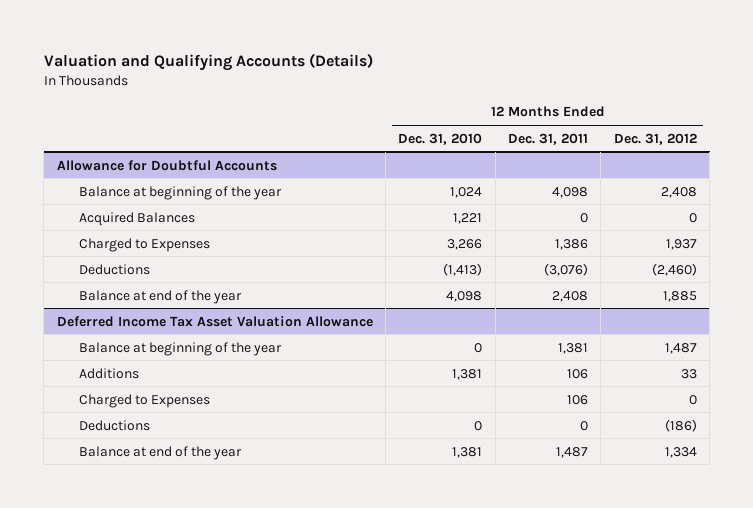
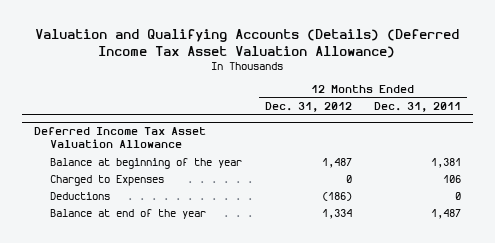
- Valuation and Qualifying Accounts (Details)
+ Valuation and Qualifying Accounts (Details) (Deferred Income Tax Asset Valuation Allowance)
- | 12 Months Ended Dec. 31, 2010 | 12 Months Ended Dec. 31, 2011 | 12 Months Ended Dec. 31, 2012
+ | 12 Months Ended Dec. 31, 2012 | 12 Months Ended Dec. 31, 2011
- Allowance for Doubtful Accounts
- Balance at beginning of the year | 1,024 | 4,098 | 2,408
- Acquired Balances | 1,221 | 0 | 0
- Charged to Expenses | 3,266 | 1,386 | 1,937
- Deductions | (1,413) | (3,076) | (2,460)
- Balance at end of the year | 4,098 | 2,408 | 1,885
@ Deferred Income Tax Asset Valuation Allowance
- Additions | 1,381 | 106 | 33

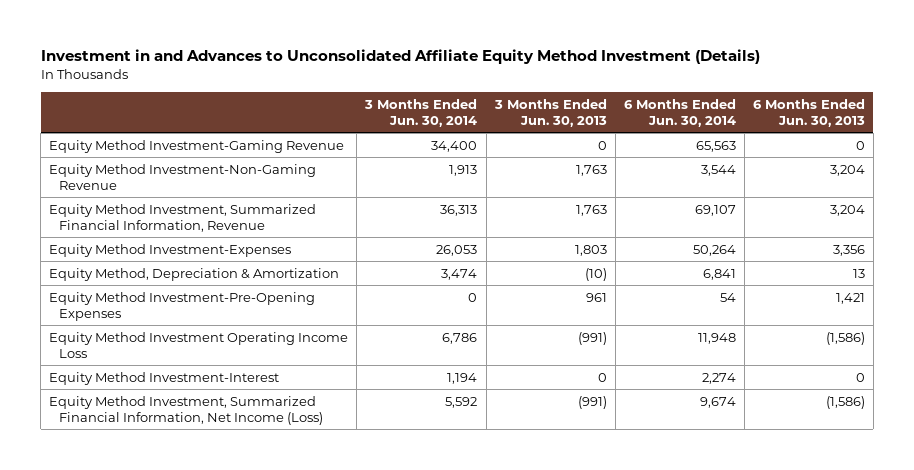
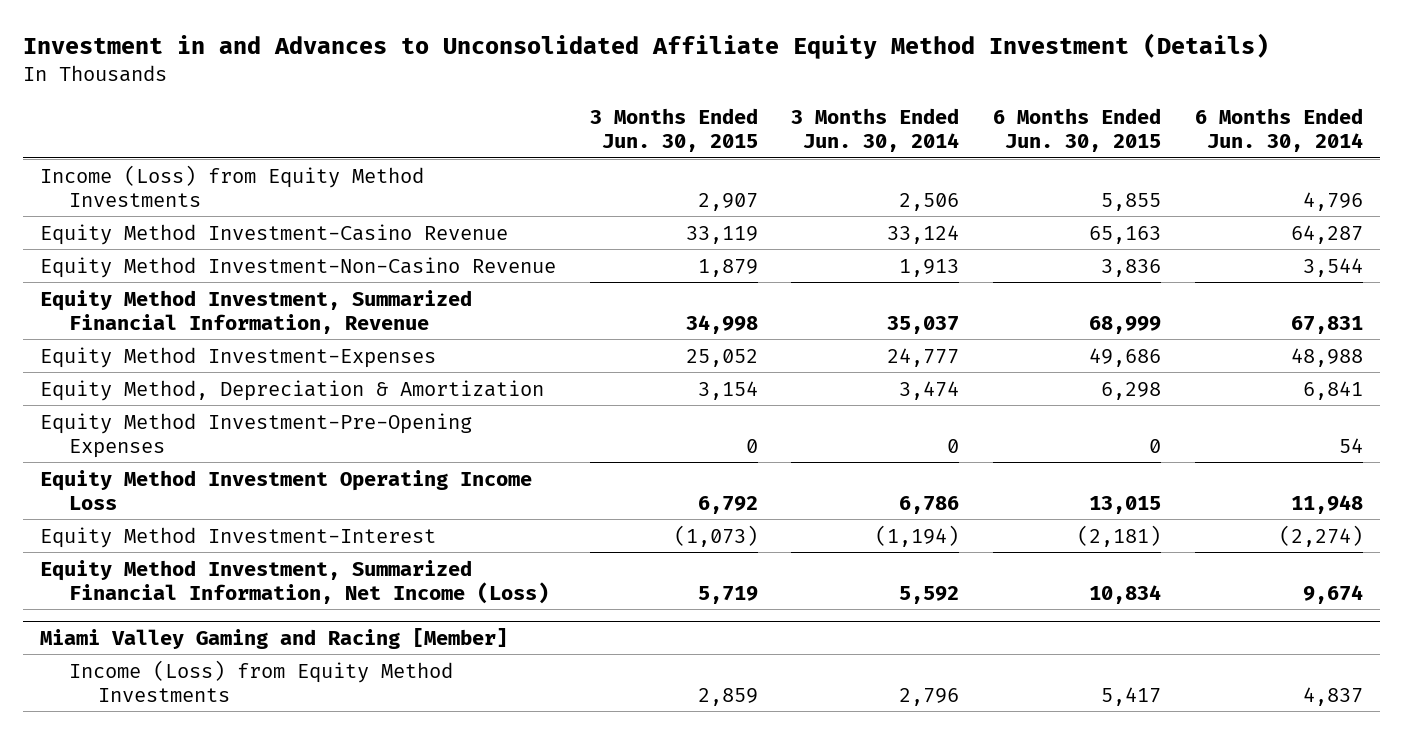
- | 3 Months Ended Jun. 30, 2014 | 3 Months Ended Jun. 30, 2013 | 6 Months Ended Jun. 30, 2014 | 6 Months Ended Jun. 30, 2013
+ | 3 Months Ended Jun. 30, 2015 | 3 Months Ended Jun. 30, 2014 | 6 Months Ended Jun. 30, 2015 | 6 Months Ended Jun. 30, 2014
- Equity Method Investment-Gaming Revenue | 34,400 | 0 | 65,563 | 0
- Equity Method Investment-Non-Gaming Revenue | 1,913 | 1,763 | 3,544 | 3,204
- Equity Method Investment, Summarized Financial Information, Revenue | 36,313 | 1,763 | 69,107 | 3,204
- Equity Method Investment-Expenses | 26,053 | 1,803 | 50,264 | 3,356
+ Income (Loss) from Equity Method Investments | 2,907 | 2,506 | 5,855 | 4,796
+ Equity Method Investment-Casino Revenue | 33,119 | 33,124 | 65,163 | 64,287
+ Equity Method Investment-Non-Casino Revenue | 1,879 | 1,913 | 3,836 | 3,544
+ Equity Method Investment, Summarized Financial Information, Revenue | 34,998 | 35,037 | 68,999 | 67,831
+ Equity Method Investment-Expenses | 25,052 | 24,777 | 49,686 | 48,988
- Equity Method Investment-Interest | 1,194 | 0 | 2,274 | 0
+ Equity Method Investment-Interest | (1,073) | (1,194) | (2,181) | (2,274)
+ Miami Valley Gaming and Racing [Member]
+ Income (Loss) from Equity Method Investments | 2,859 | 2,796 | 5,417 | 4,837

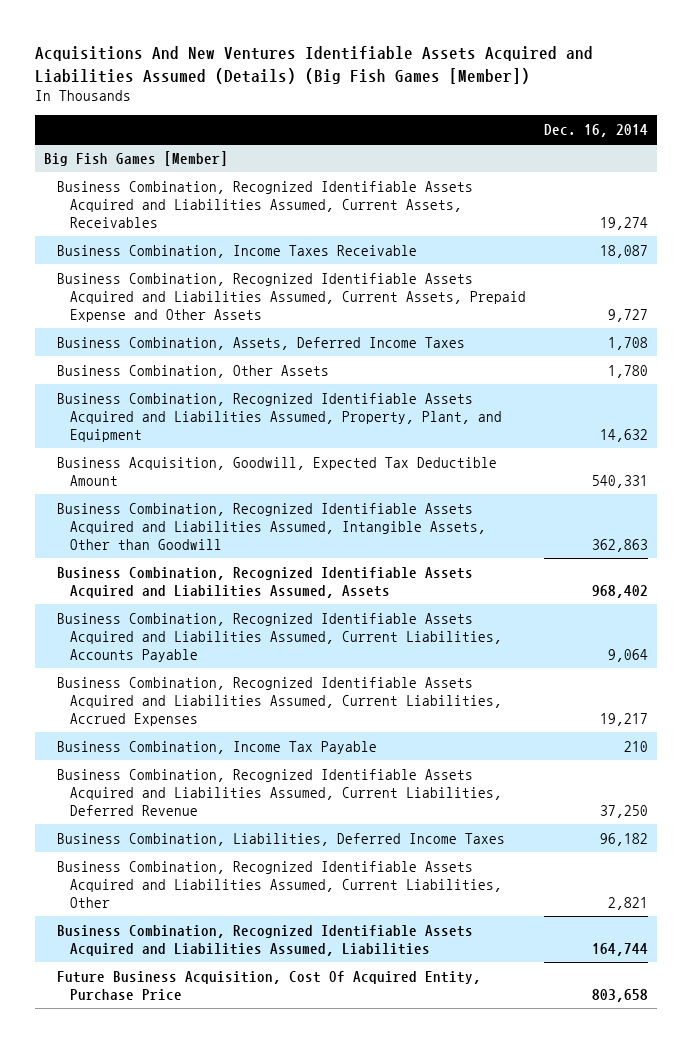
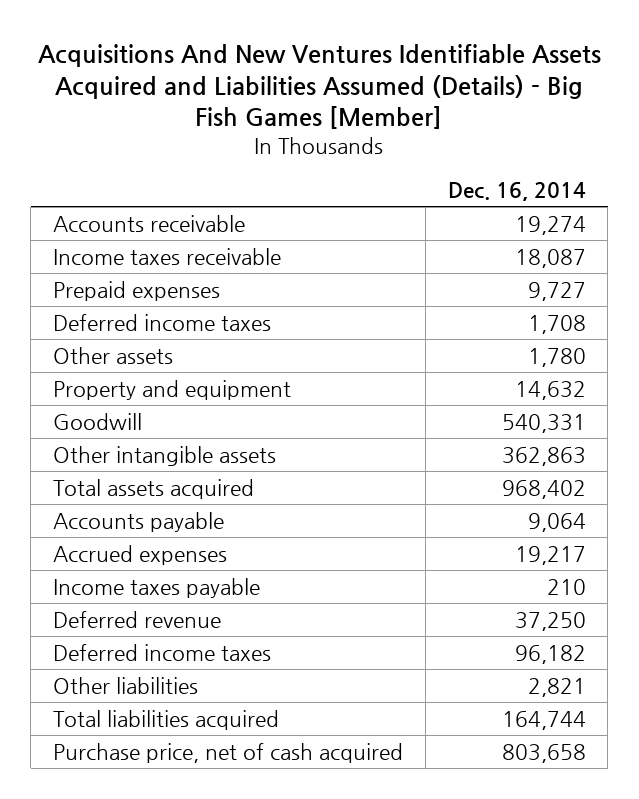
- Acquisitions And New Ventures Identifiable Assets Acquired and Liabilities Assumed (Details) (Big Fish Games [Member])
+ Acquisitions And New Ventures Identifiable Assets Acquired and Liabilities Assumed (Details) - Big Fish Games [Member]
- Big Fish Games [Member]
- Business Combination, Recognized Identifiable Assets Acquired and Liabilities Assumed, Current Assets, Receivables | 19,274
- Business Combination, Income Taxes Receivable | 18,087
- Business Combination, Recognized Identifiable Assets Acquired and Liabilities Assumed, Current Assets, Prepaid Expense and Other Assets | 9,727
- Business Combination, Assets, Deferred Income Taxes | 1,708
- Business Combination, Other Assets | 1,780
- Business Combination, Recognized Identifiable Assets Acquired and Liabilities Assumed, Property, Plant, and Equipment | 14,632
- Business Acquisition, Goodwill, Expected Tax Deductible Amount | 540,331
- Business Combination, Recognized Identifiable Assets Acquired and Liabilities Assumed, Intangible Assets, Other than Goodwill | 362,863
- Business Combination, Recognized Identifiable Assets Acquired and Liabilities Assumed, Assets | 968,402
- Business Combination, Recognized Identifiable Assets Acquired and Liabilities Assumed, Current Liabilities, Accounts Payable | 9,064
- Business Combination, Recognized Identifiable Assets Acquired and Liabilities Assumed, Current Liabilities, Accrued Expenses | 19,217
- Business Combination, Income Tax Payable | 210
- Business Combination, Recognized Identifiable Assets Acquired and Liabilities Assumed, Current Liabilities, Deferred Revenue | 37,250
- Business Combination, Liabilities, Deferred Income Taxes | 96,182
- Business Combination, Recognized Identifiable Assets Acquired and Liabilities Assumed, Current Liabilities, Other | 2,821
- Business Combination, Recognized Identifiable Assets Acquired and Liabilities Assumed, Liabilities | 164,744
- Future Business Acquisition, Cost Of Acquired Entity, Purchase Price | 803,658
+ Accounts receivable | 19,274
+ Income taxes receivable | 18,087
+ Prepaid expenses | 9,727
+ Deferred income taxes | 1,708
+ Other assets | 1,780
+ Property and equipment | 14,632
+ Goodwill | 540,331
+ Other intangible assets | 362,863
+ Total assets acquired | 968,402
+ Accounts payable | 9,064
+ Accrued expenses | 19,217
+ Income taxes payable | 210
+ Deferred revenue | 37,250
+ Deferred income taxes | 96,182
+ Other liabilities | 2,821
+ Total liabilities acquired | 164,744
+ Purchase price, net of cash acquired | 803,658

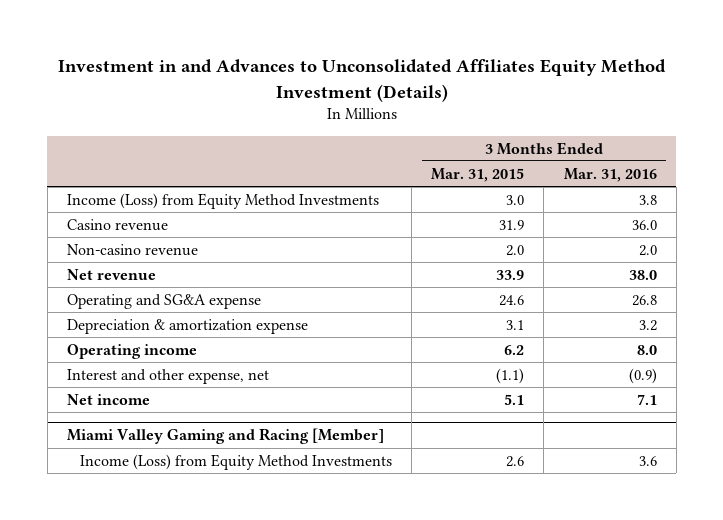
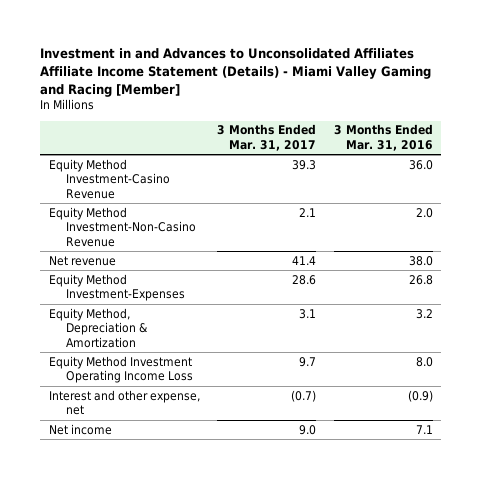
- Investment in and Advances to Unconsolidated Affiliates Equity Method Investment (Details)
+ Investment in and Advances to Unconsolidated Affiliates Affiliate Income Statement (Details) - Miami Valley Gaming and Racing [Member]
- | 3 Months Ended Mar. 31, 2015 | 3 Months Ended Mar. 31, 2016
+ | 3 Months Ended Mar. 31, 2017 | 3 Months Ended Mar. 31, 2016
- Income (Loss) from Equity Method Investments | 3.0 | 3.8
- Casino revenue | 31.9 | 36.0
- Non-casino revenue | 2.0 | 2.0
+ Equity Method Investment-Casino Revenue | 39.3 | 36.0
+ Equity Method Investment-Non-Casino Revenue | 2.1 | 2.0
- Operating and SG&A expense | 24.6 | 26.8
- Depreciation & amortization expense | 3.1 | 3.2
- Operating income | 6.2 | 8.0
+ Equity Method Investment-Expenses | 28.6 | 26.8
+ Equity Method, Depreciation & Amortization | 3.1 | 3.2
+ Equity Method Investment Operating Income Loss | 9.7 | 8.0
- Miami Valley Gaming and Racing [Member]
- Income (Loss) from Equity Method Investments | 2.6 | 3.6

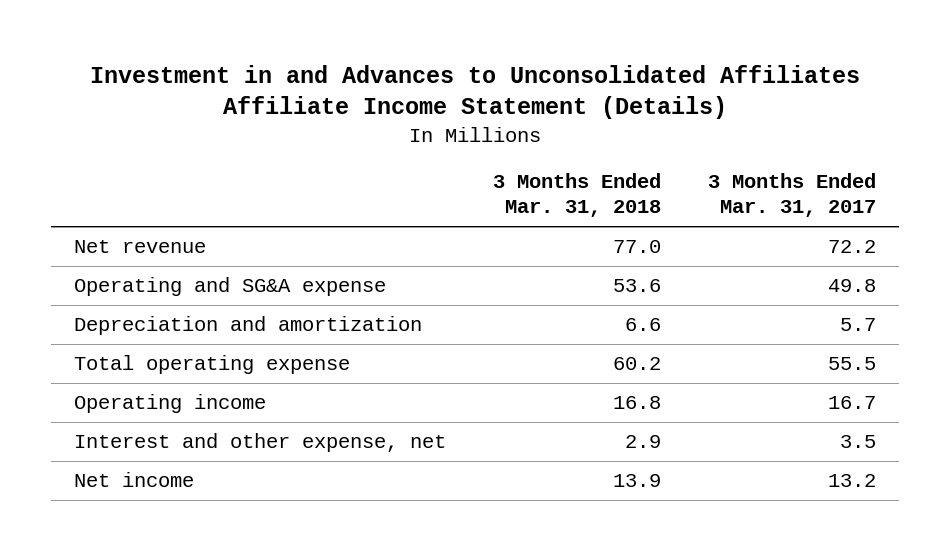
- Investment in and Advances to Unconsolidated Affiliates Affiliate Income Statement (Details) - Miami Valley Gaming and Racing [Member]
+ Investment in and Advances to Unconsolidated Affiliates Affiliate Income Statement (Details)
- | 3 Months Ended Mar. 31, 2017 | 3 Months Ended Mar. 31, 2016
+ | 3 Months Ended Mar. 31, 2018 | 3 Months Ended Mar. 31, 2017
- Equity Method Investment-Casino Revenue | 39.3 | 36.0
- Equity Method Investment-Non-Casino Revenue | 2.1 | 2.0
- Net revenue | 41.4 | 38.0
- Equity Method Investment-Expenses | 28.6 | 26.8
- Equity Method, Depreciation & Amortization | 3.1 | 3.2
- Equity Method Investment Operating Income Loss | 9.7 | 8.0
- Interest and other expense, net | (0.7) | (0.9)
- Net income | 9.0 | 7.1
+ Net revenue | 77.0 | 72.2
+ Operating and SG&A expense | 53.6 | 49.8
+ Depreciation and amortization | 6.6 | 5.7
+ Total operating expense | 60.2 | 55.5
+ Operating income | 16.8 | 16.7
+ Interest and other expense, net | 2.9 | 3.5
+ Net income | 13.9 | 13.2

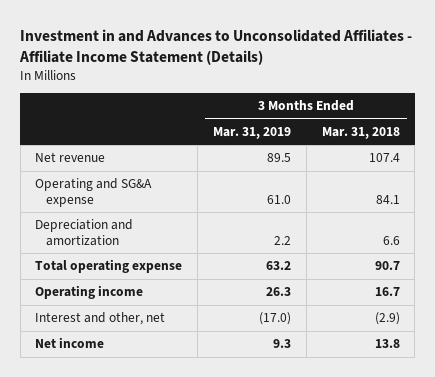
- Investment in and Advances to Unconsolidated Affiliates Affiliate Income Statement (Details)
+ Investment in and Advances to Unconsolidated Affiliates - Affiliate Income Statement (Details)
- | 3 Months Ended Mar. 31, 2018 | 3 Months Ended Mar. 31, 2017
+ | 3 Months Ended Mar. 31, 2019 | 3 Months Ended Mar. 31, 2018
- Net revenue | 77.0 | 72.2
- Operating and SG&A expense | 53.6 | 49.8
+ Net revenue | 89.5 | 107.4
+ Operating and SG&A expense | 61.0 | 84.1
- Total operating expense | 60.2 | 55.5
- Operating income | 16.8 | 16.7
- Interest and other expense, net | 2.9 | 3.5
- Net income | 13.9 | 13.2
+ Total operating expense | 63.2 | 90.7
+ Operating income | 26.3 | 16.7
+ Interest and other, net | (17.0) | (2.9)
+ Net income | 9.3 | 13.8

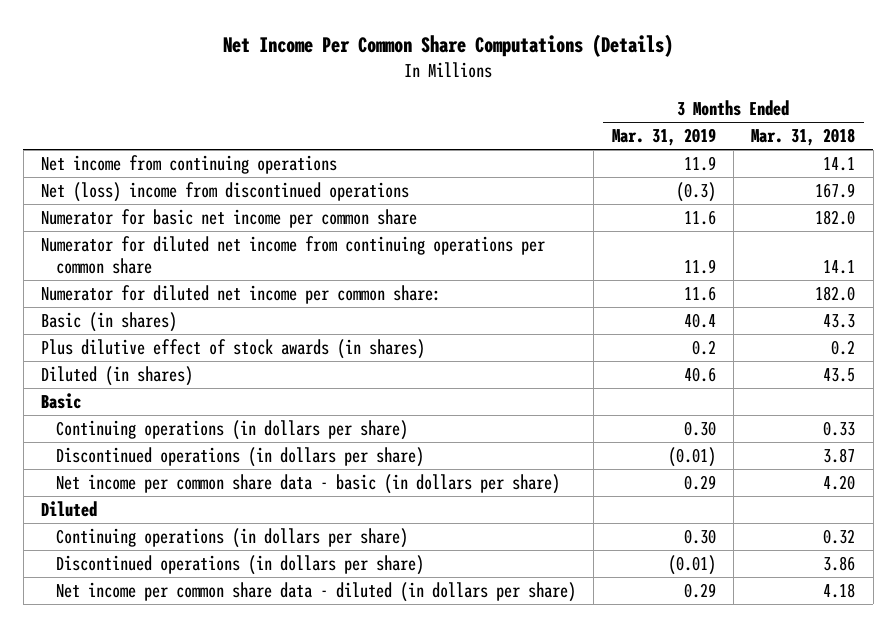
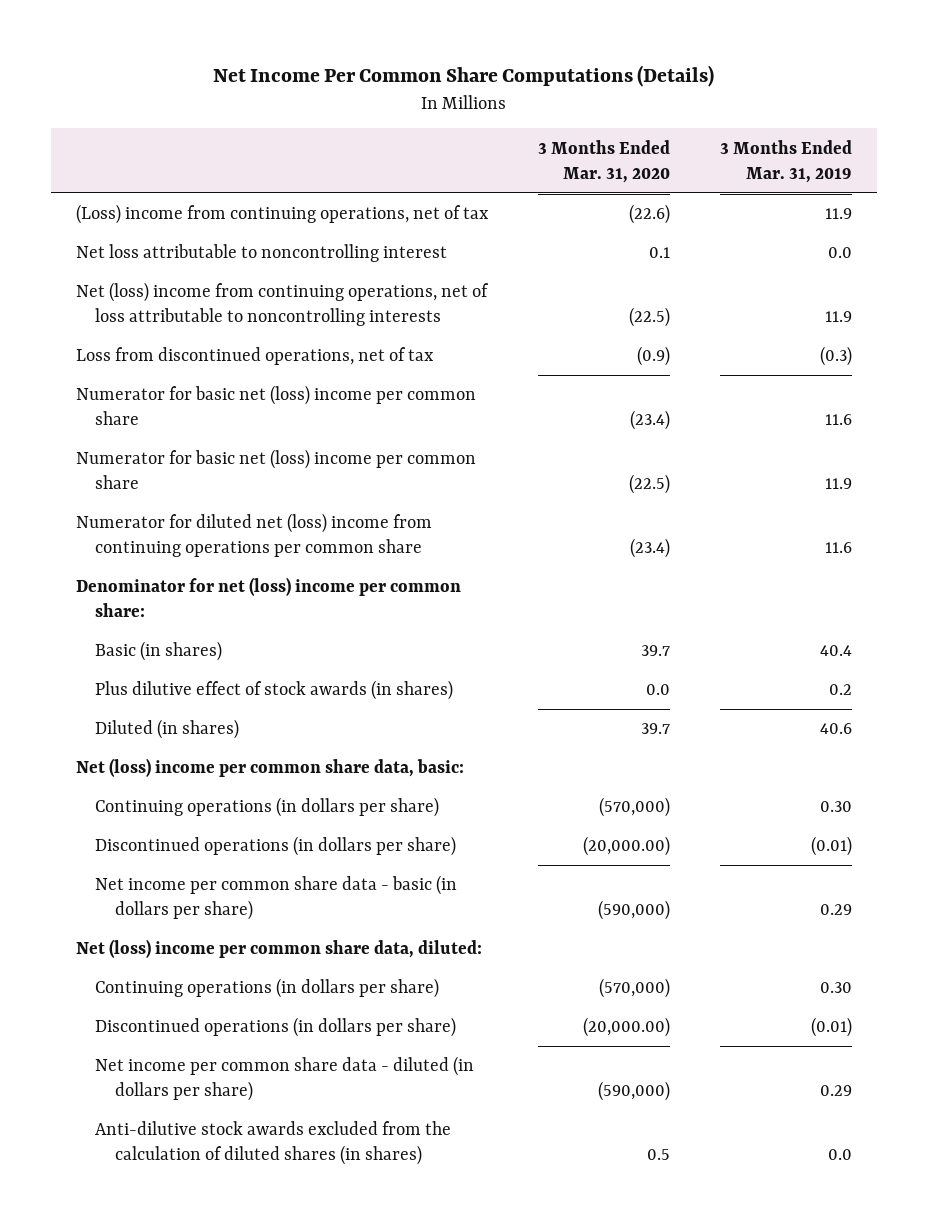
- | 3 Months Ended Mar. 31, 2019 | 3 Months Ended Mar. 31, 2018
+ | 3 Months Ended Mar. 31, 2020 | 3 Months Ended Mar. 31, 2019
- Net income from continuing operations | 11.9 | 14.1
- Net (loss) income from discontinued operations | (0.3) | 167.9
- Numerator for basic net income per common share | 11.6 | 182.0
- Numerator for diluted net income from continuing operations per common share | 11.9 | 14.1
- Numerator for diluted net income per common share: | 11.6 | 182.0
+ (Loss) income from continuing operations, net of tax | (22.6) | 11.9
+ Net loss attributable to noncontrolling interest | 0.1 | 0.0
+ Net (loss) income from continuing operations, net of loss attributable to noncontrolling interests | (22.5) | 11.9
+ Loss from discontinued operations, net of tax | (0.9) | (0.3)
+ Numerator for basic net (loss) income per common share | (23.4) | 11.6
+ Numerator for basic net (loss) income per common share | (22.5) | 11.9
+ Numerator for diluted net (loss) income from continuing operations per common share | (23.4) | 11.6
+ Denominator for net (loss) income per common share:
- Basic
+ Net (loss) income per common share data, basic:
- Diluted
+ Net (loss) income per common share data, diluted:
+ Anti-dilutive stock awards excluded from the calculation of diluted shares (in shares) | 0.5 | 0.0

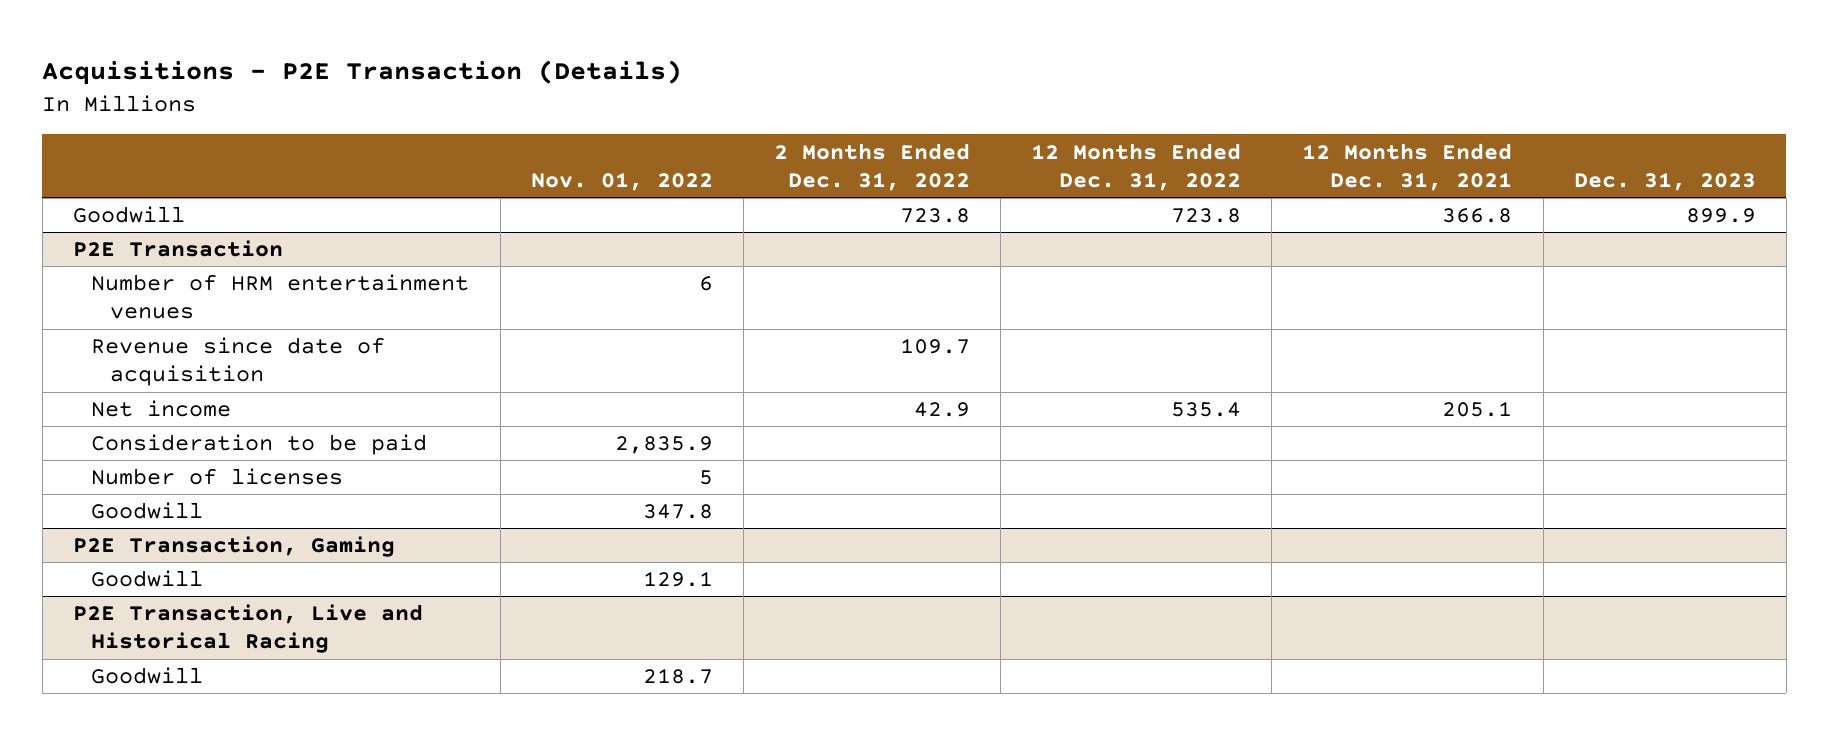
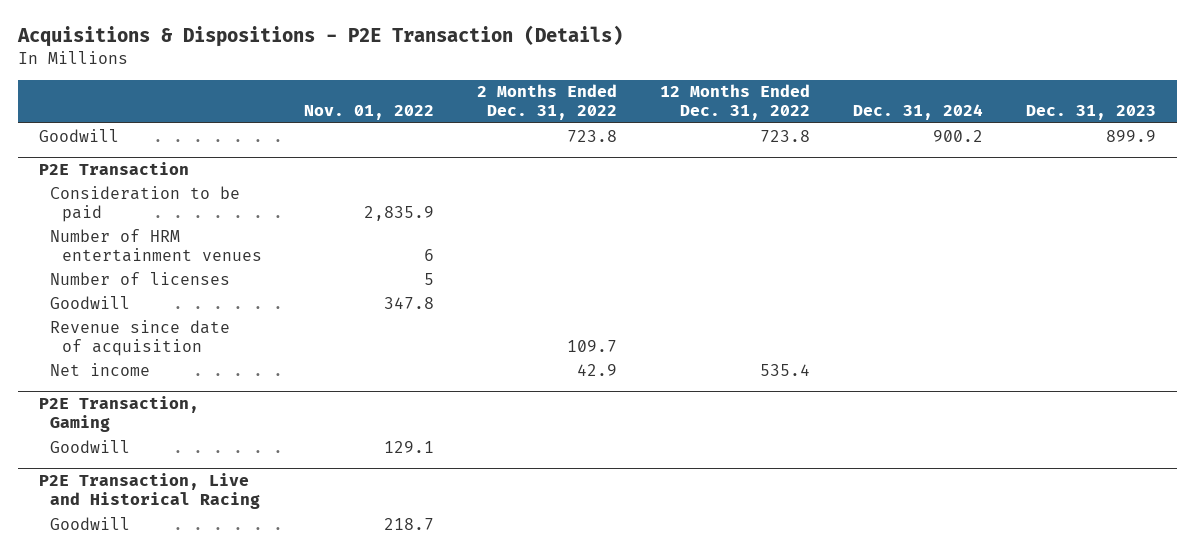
- Acquisitions - P2E Transaction (Details)
+ Acquisitions & Dispositions - P2E Transaction (Details)
- | Nov. 01, 2022 | 2 Months Ended Dec. 31, 2022 | 12 Months Ended Dec. 31, 2022 | 12 Months Ended Dec. 31, 2021 | Dec. 31, 2023
+ | Nov. 01, 2022 | 2 Months Ended Dec. 31, 2022 | 12 Months Ended Dec. 31, 2022 | Dec. 31, 2024 | Dec. 31, 2023
@ P2E Transaction
moved down: Number of HRM entertainment venues | 6 | | | |
moved down: Revenue since date of acquisition | | 109.7 | | |
moved down: Net income | | 42.9 | 535.4 | |

